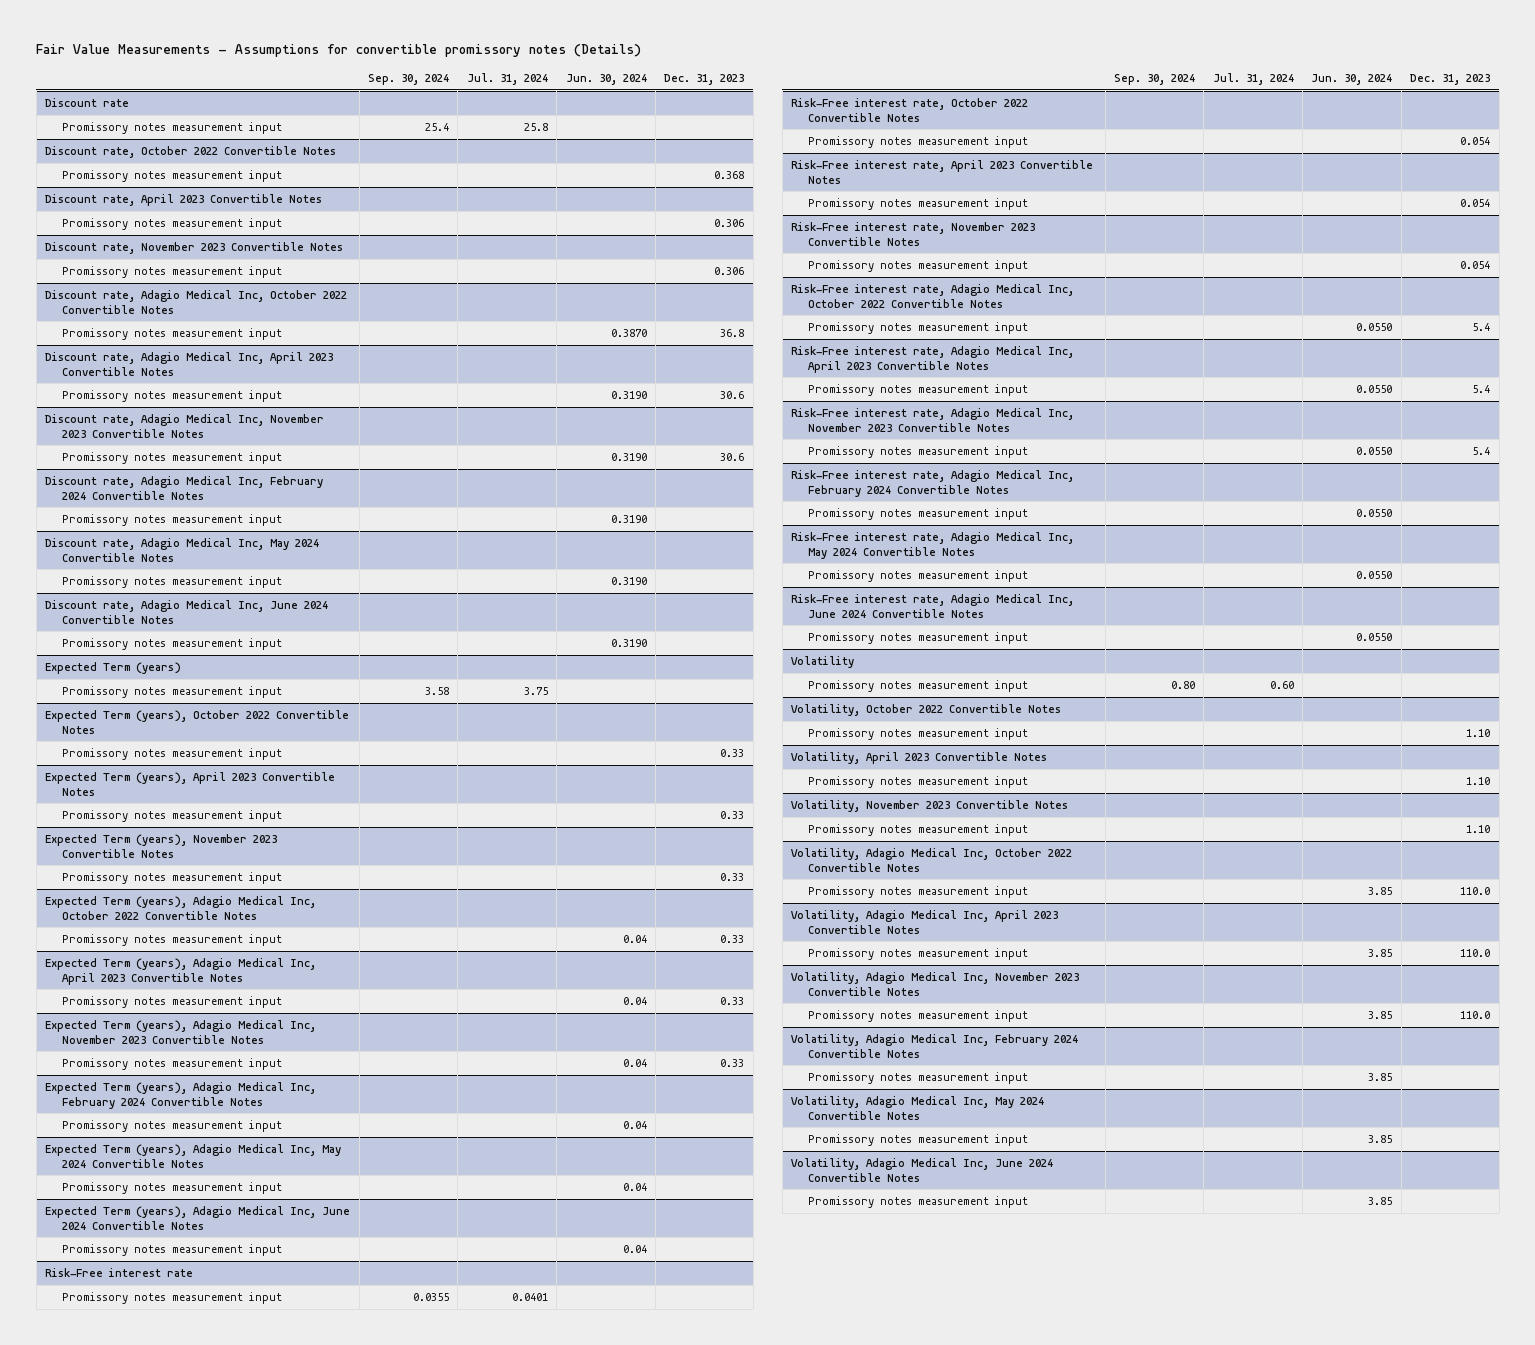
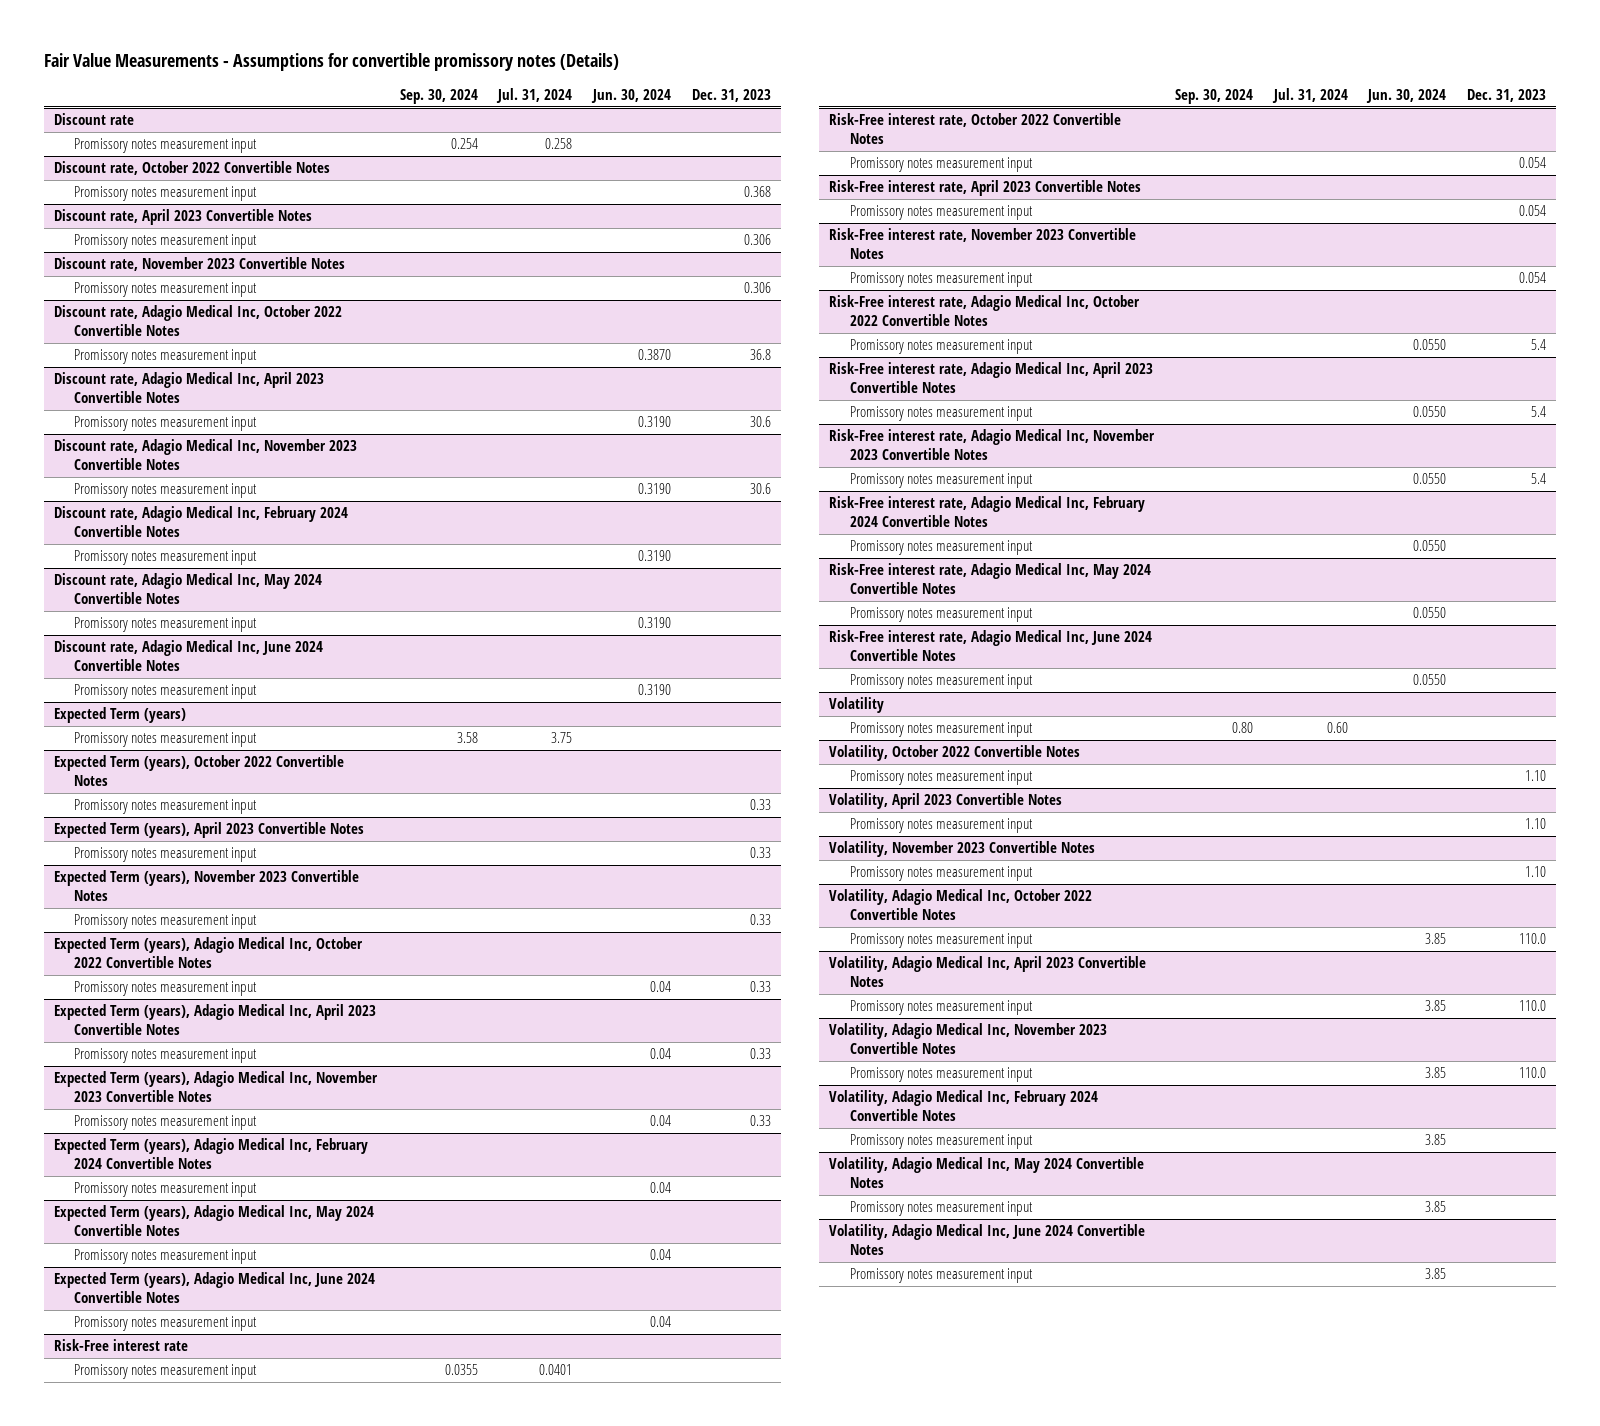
@ Discount rate
- Promissory notes measurement input | 25.4 | 25.8 | |
+ Promissory notes measurement input | 0.254 | 0.258 | |

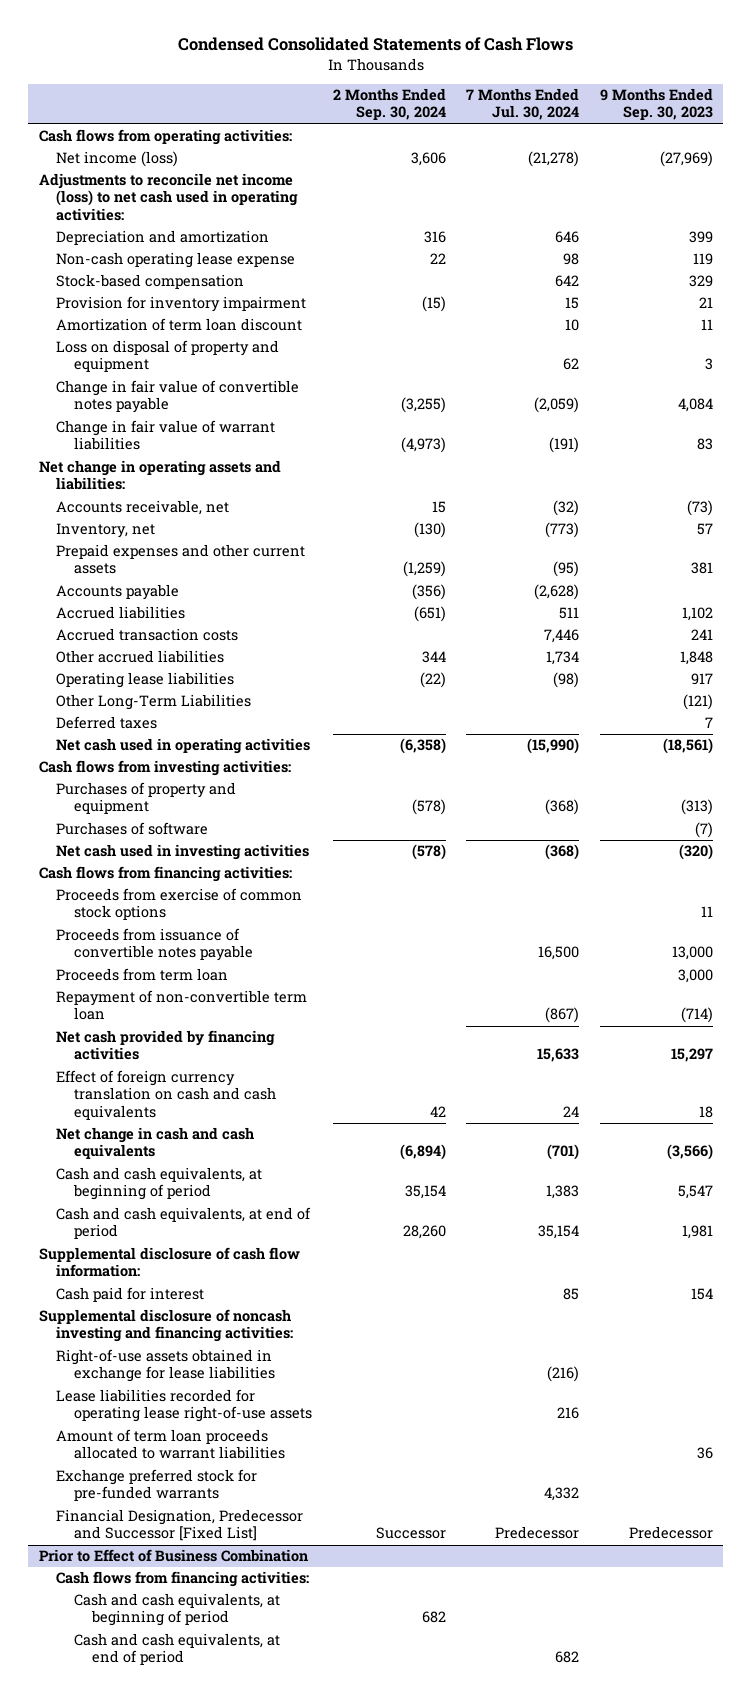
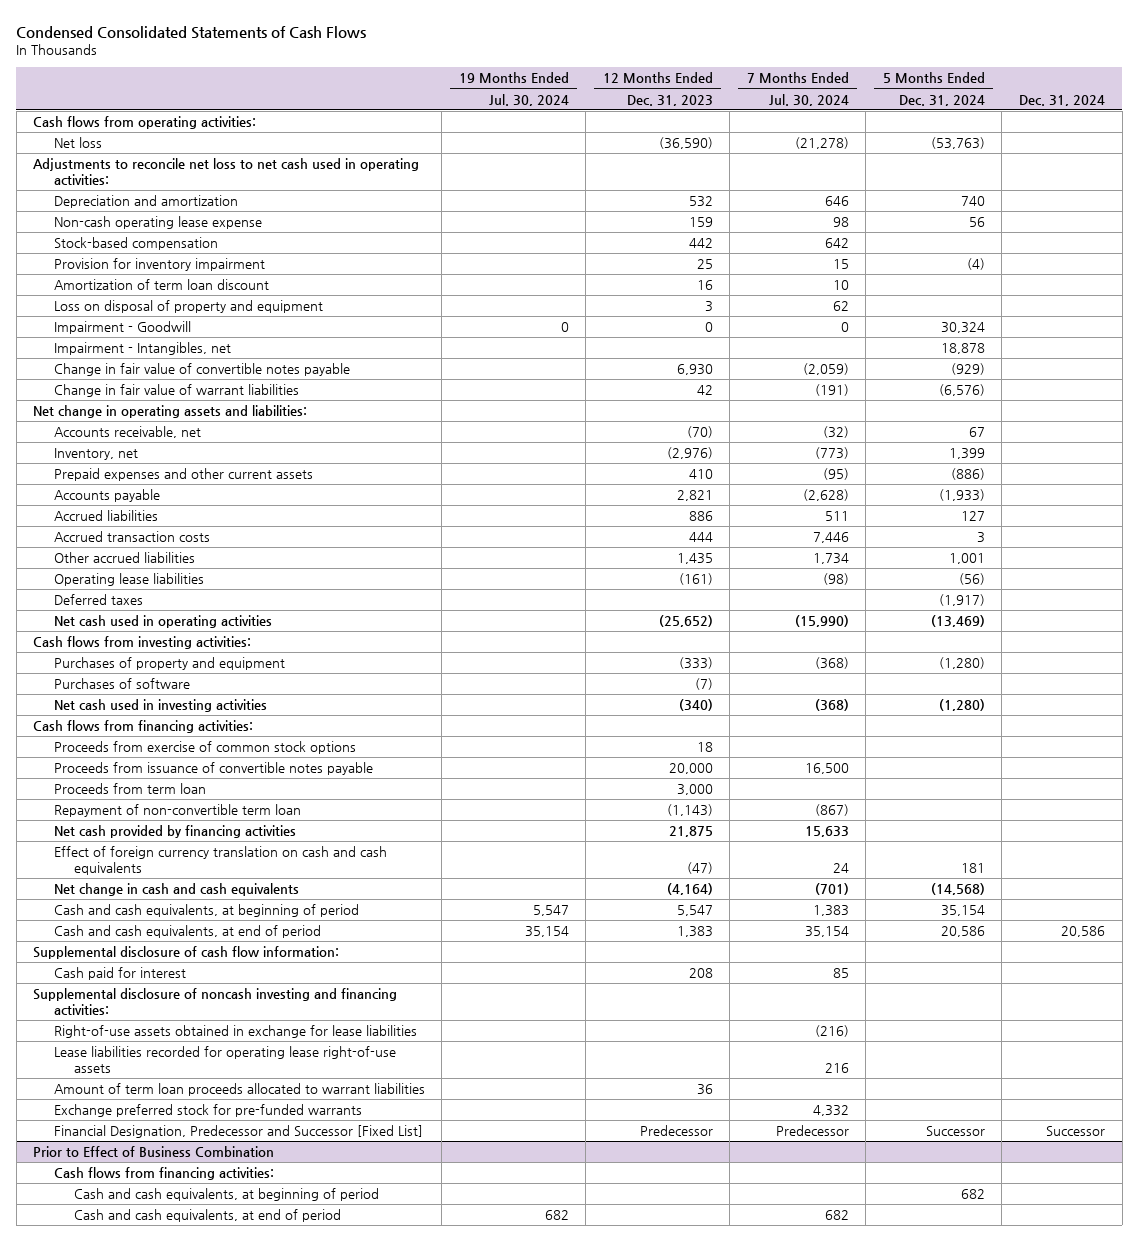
- | 2 Months Ended Sep. 30, 2024 | 7 Months Ended Jul. 30, 2024 | 9 Months Ended Sep. 30, 2023
+ | 19 Months Ended Jul. 30, 2024 | 12 Months Ended Dec. 31, 2023 | 7 Months Ended Jul. 30, 2024 | 5 Months Ended Dec. 31, 2024 | Dec. 31, 2024
- Net income (loss) | 3,606 | (21,278) | (27,969)
- Adjustments to reconcile net income (loss) to net cash used in operating activities:
+ Net loss | | (36,590) | (21,278) | (53,763) |
+ Adjustments to reconcile net loss to net cash used in operating activities:
+ Impairment - Goodwill | 0 | 0 | 0 | 30,324 |
+ Impairment - Intangibles, net | | | | 18,878 |
- Other Long-Term Liabilities | | | (121)

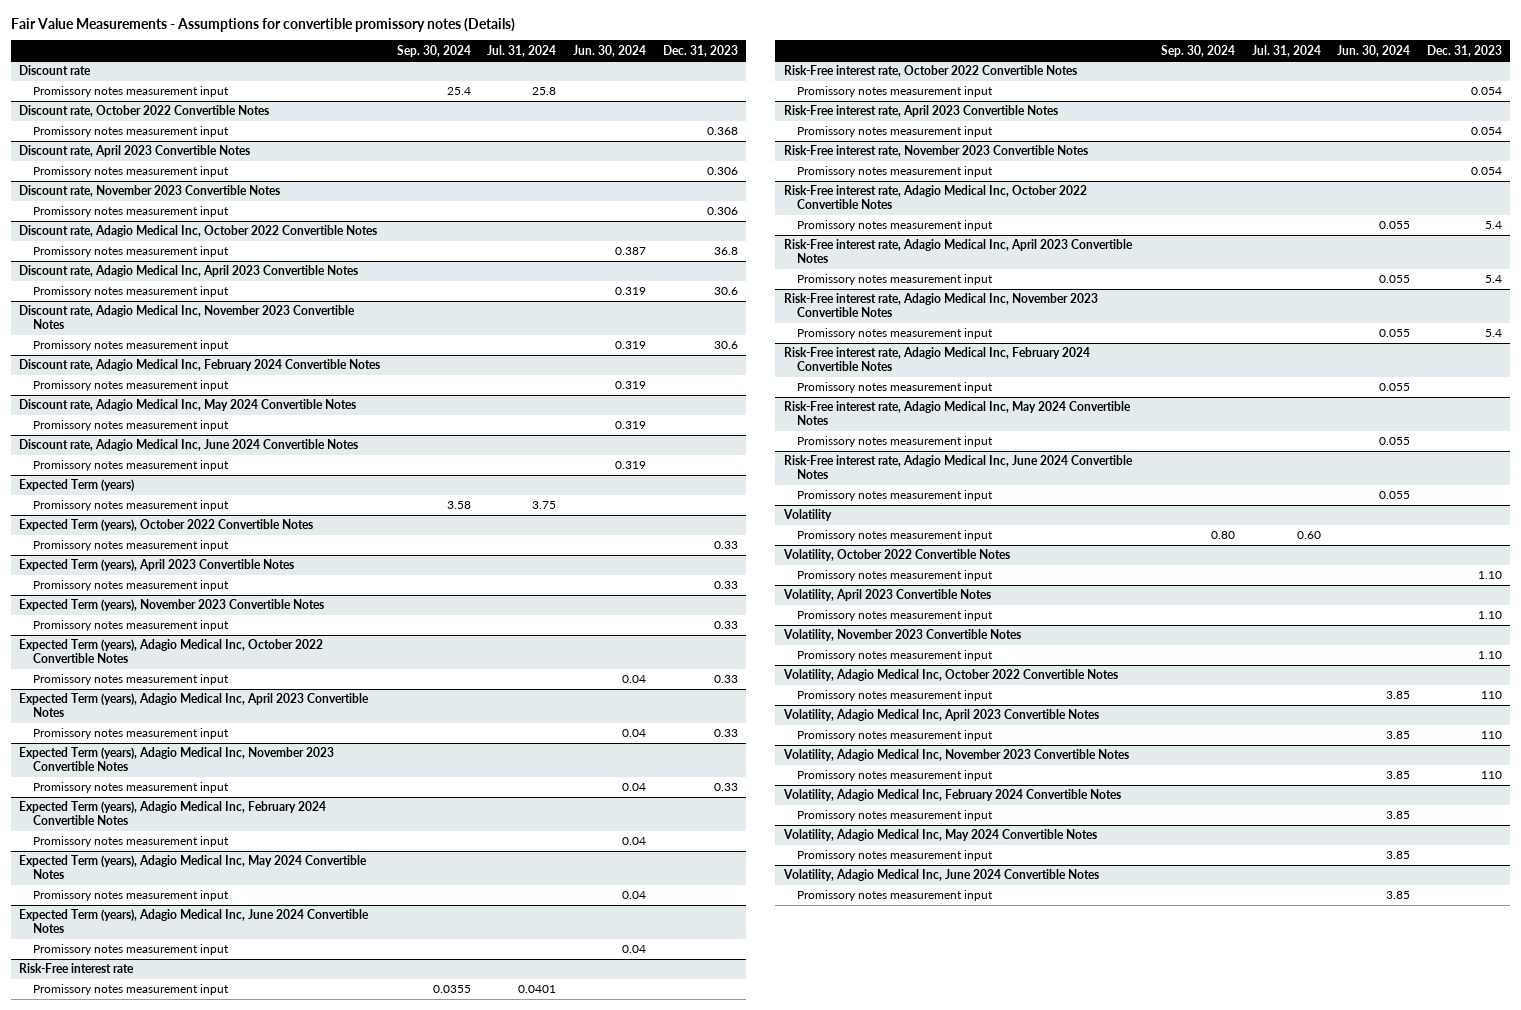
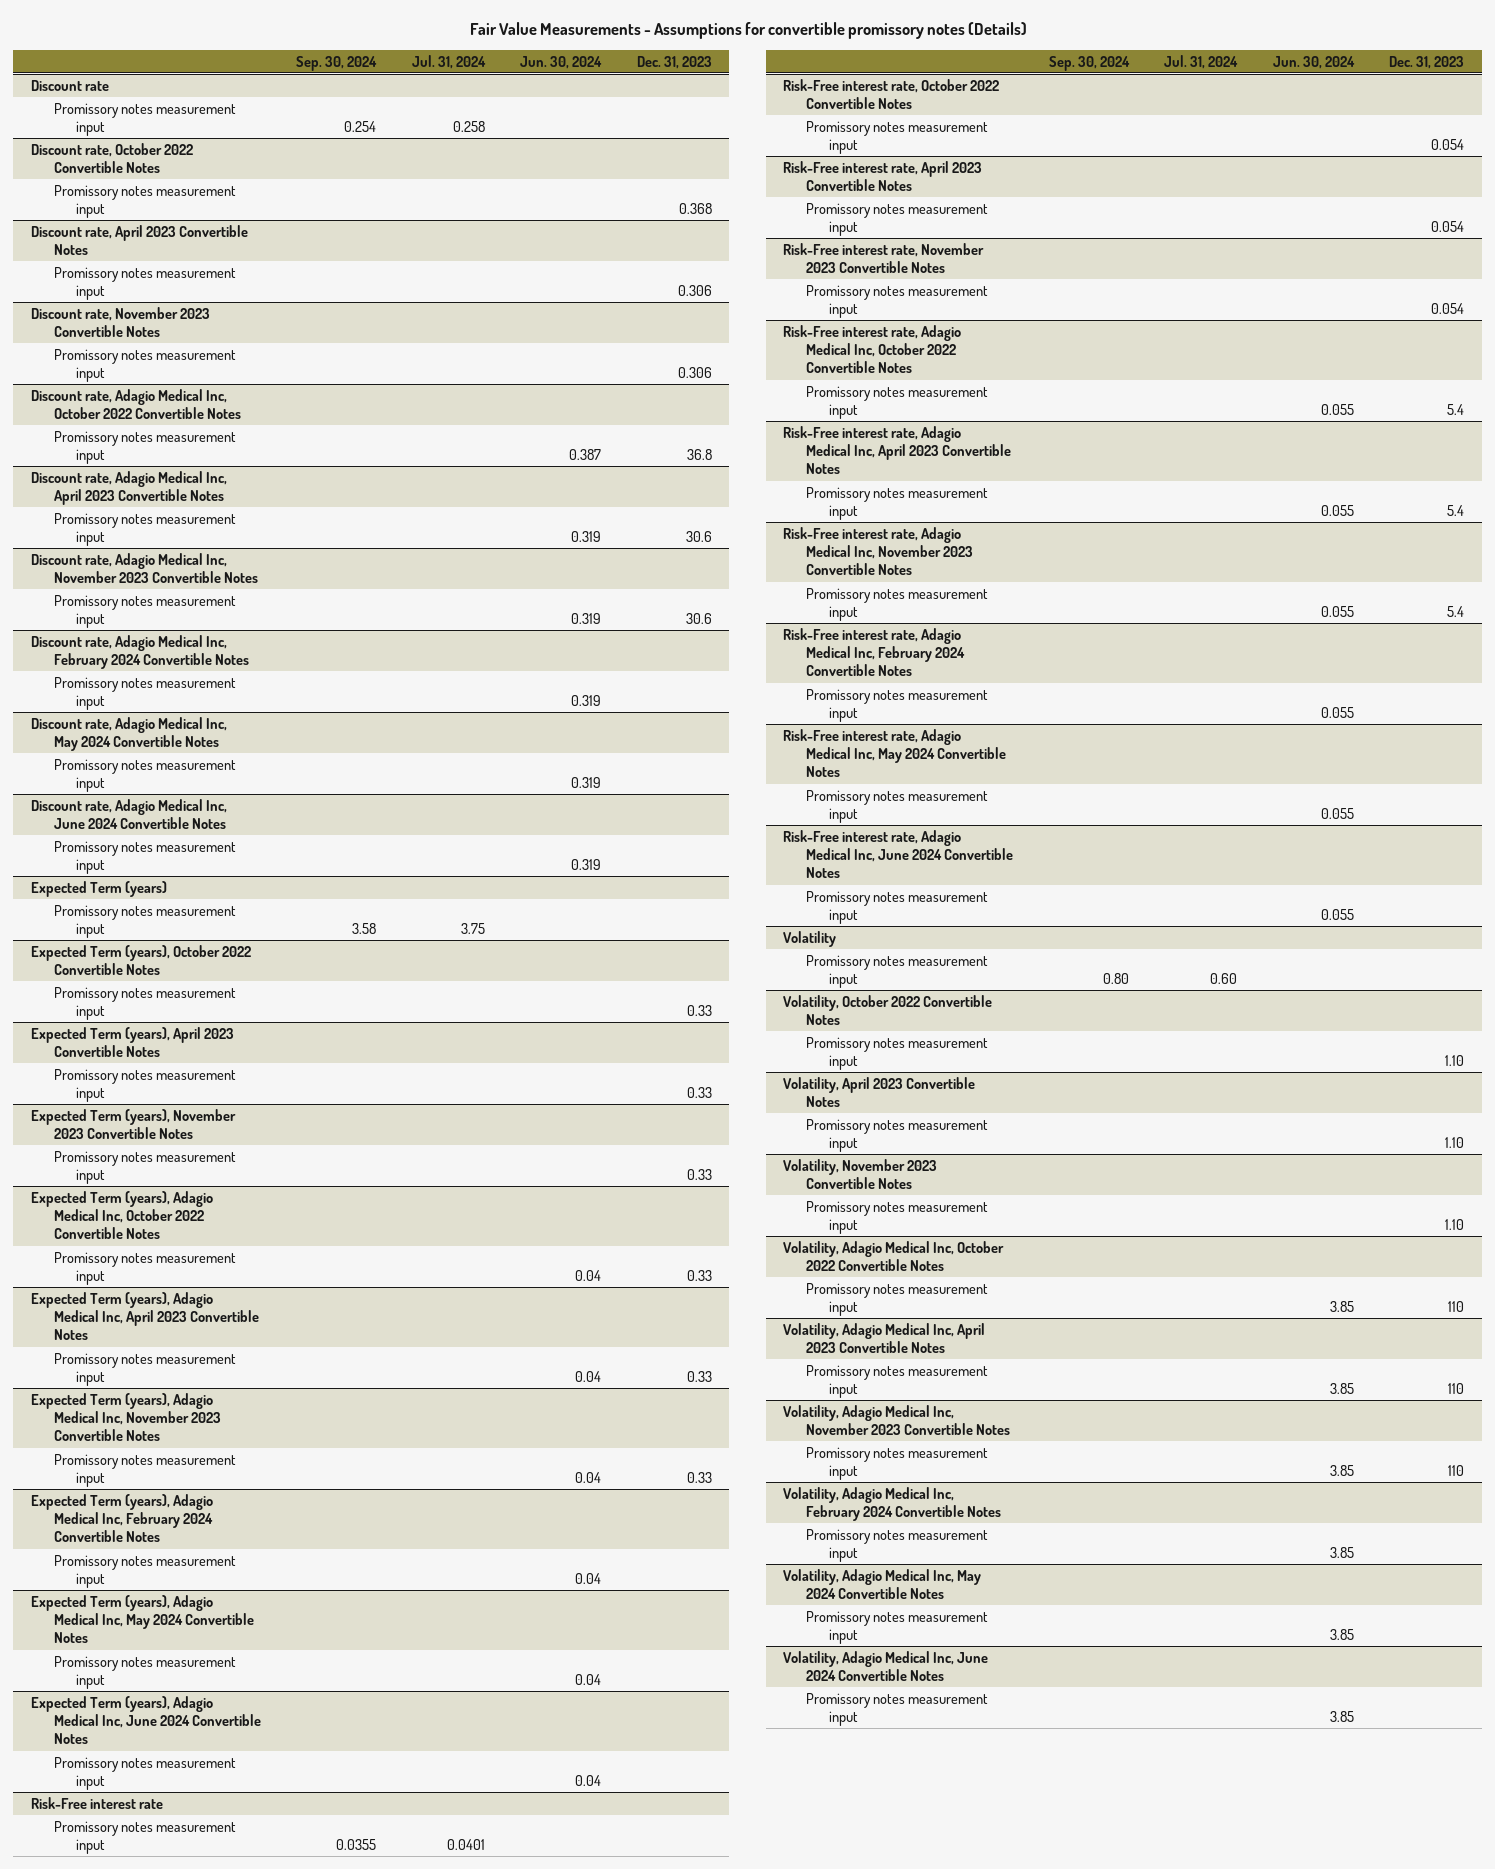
@ Discount rate
- Promissory notes measurement input | 25.4 | 25.8 | |
+ Promissory notes measurement input | 0.254 | 0.258 | |

